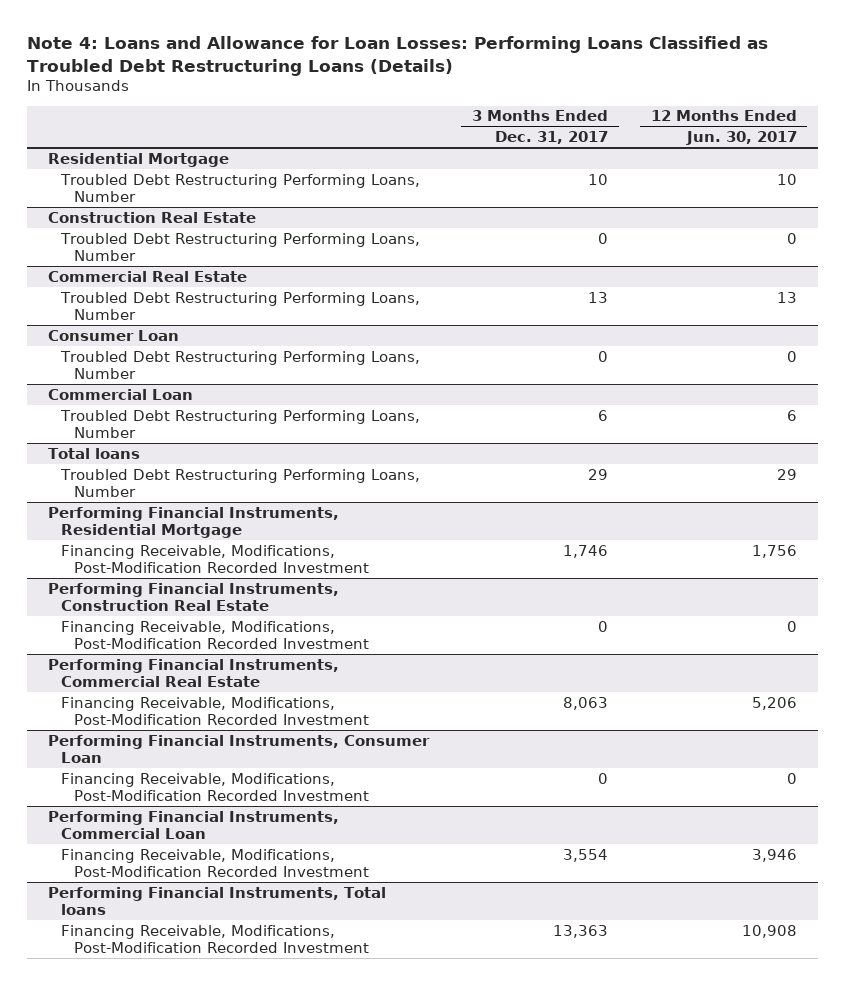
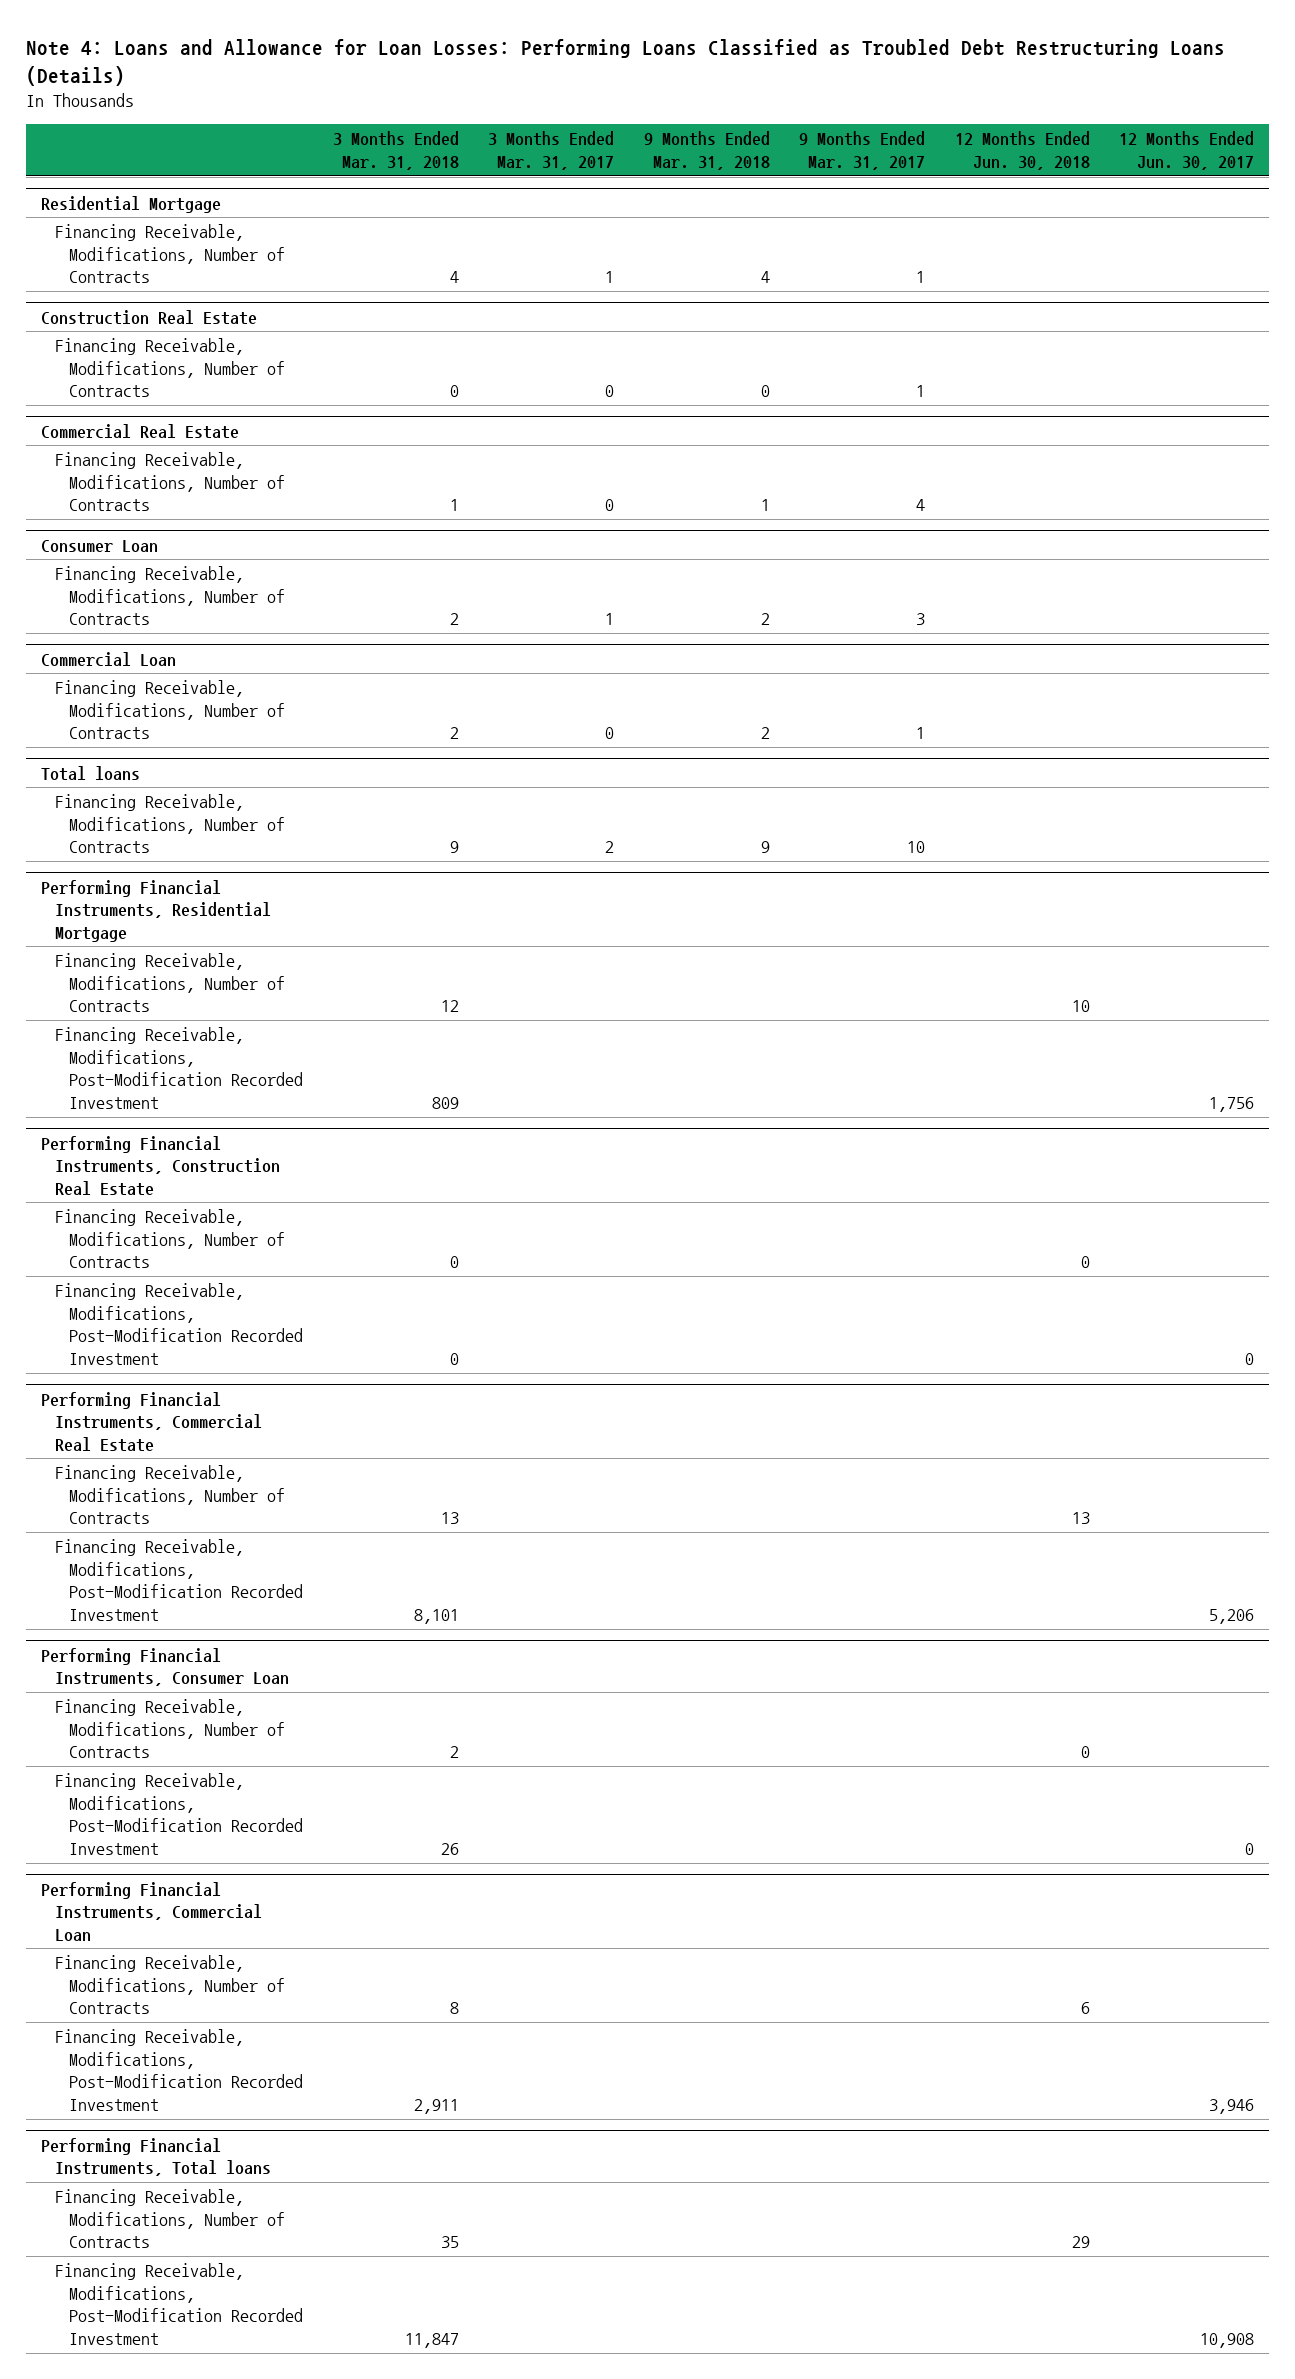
- | 3 Months Ended Dec. 31, 2017 | 12 Months Ended Jun. 30, 2017
+ | 3 Months Ended Mar. 31, 2018 | 3 Months Ended Mar. 31, 2017 | 9 Months Ended Mar. 31, 2018 | 9 Months Ended Mar. 31, 2017 | 12 Months Ended Jun. 30, 2018 | 12 Months Ended Jun. 30, 2017
@ Residential Mortgage
- Troubled Debt Restructuring Performing Loans, Number | 10 | 10
+ Financing Receivable, Modifications, Number of Contracts | 4 | 1 | 4 | 1 | |
@ Construction Real Estate
- Troubled Debt Restructuring Performing Loans, Number | 0 | 0
+ Financing Receivable, Modifications, Number of Contracts | 0 | 0 | 0 | 1 | |
@ Commercial Real Estate
- Troubled Debt Restructuring Performing Loans, Number | 13 | 13
+ Financing Receivable, Modifications, Number of Contracts | 1 | 0 | 1 | 4 | |
@ Consumer Loan
- Troubled Debt Restructuring Performing Loans, Number | 0 | 0
+ Financing Receivable, Modifications, Number of Contracts | 2 | 1 | 2 | 3 | |
@ Commercial Loan
- Troubled Debt Restructuring Performing Loans, Number | 6 | 6
+ Financing Receivable, Modifications, Number of Contracts | 2 | 0 | 2 | 1 | |
@ Total loans
- Troubled Debt Restructuring Performing Loans, Number | 29 | 29
+ Financing Receivable, Modifications, Number of Contracts | 9 | 2 | 9 | 10 | |
@ Performing Financial Instruments, Residential Mortgage
+ Financing Receivable, Modifications, Number of Contracts | 12 | | | | 10 |
@ Performing Financial Instruments, Construction Real Estate
+ Financing Receivable, Modifications, Number of Contracts | 0 | | | | 0 |
@ Performing Financial Instruments, Commercial Real Estate
+ Financing Receivable, Modifications, Number of Contracts | 13 | | | | 13 |
@ Performing Financial Instruments, Consumer Loan
+ Financing Receivable, Modifications, Number of Contracts | 2 | | | | 0 |
@ Performing Financial Instruments, Commercial Loan
+ Financing Receivable, Modifications, Number of Contracts | 8 | | | | 6 |
@ Performing Financial Instruments, Total loans
+ Financing Receivable, Modifications, Number of Contracts | 35 | | | | 29 |

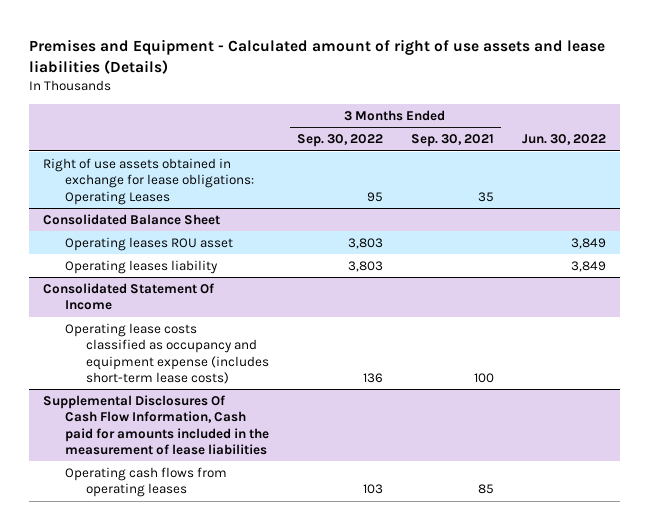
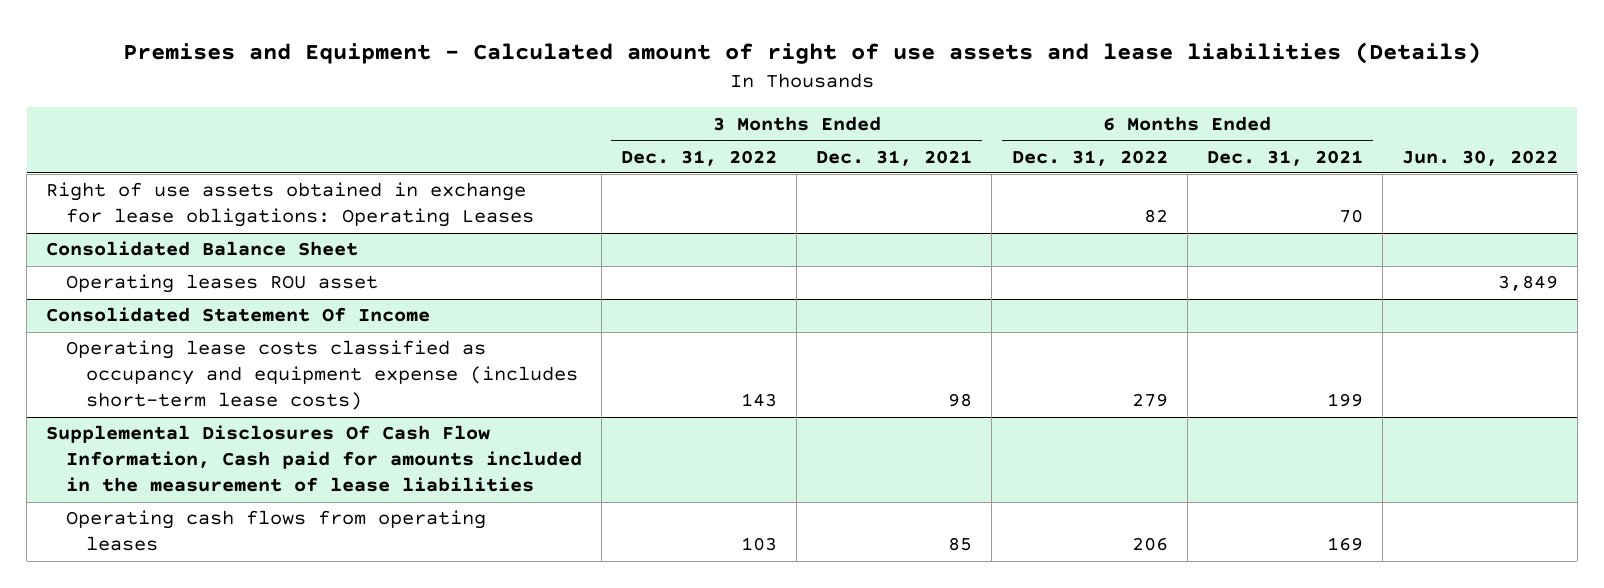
- | 3 Months Ended Sep. 30, 2022 | 3 Months Ended Sep. 30, 2021 | Jun. 30, 2022
+ | 3 Months Ended Dec. 31, 2022 | 3 Months Ended Dec. 31, 2021 | 6 Months Ended Dec. 31, 2022 | 6 Months Ended Dec. 31, 2021 | Jun. 30, 2022
@ Consolidated Balance Sheet
- Operating leases liability | 3,803 | | 3,849

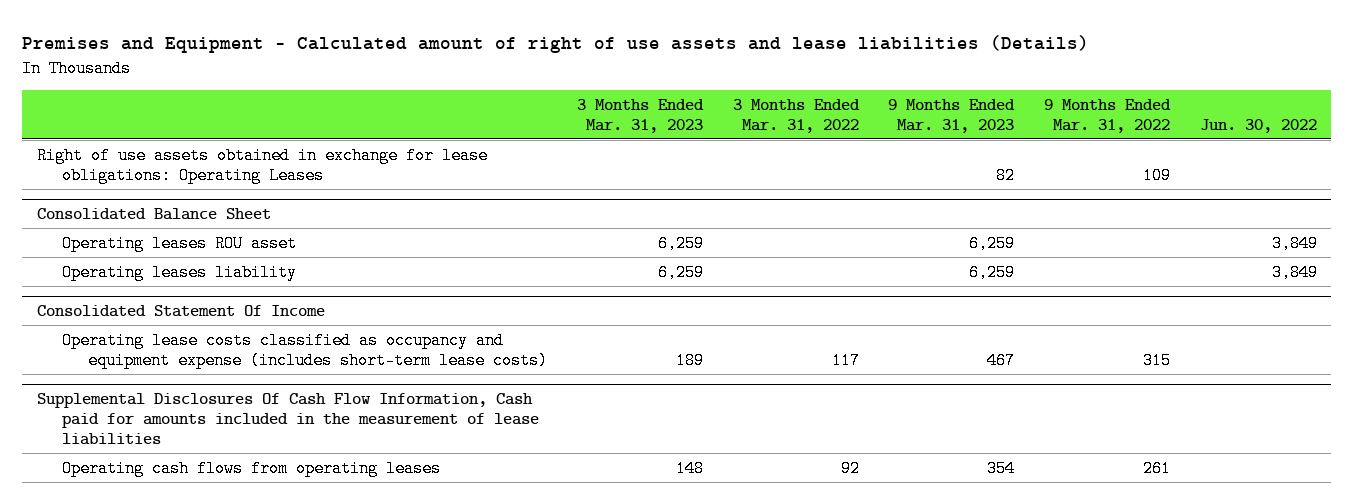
- | 3 Months Ended Dec. 31, 2022 | 3 Months Ended Dec. 31, 2021 | 6 Months Ended Dec. 31, 2022 | 6 Months Ended Dec. 31, 2021 | Jun. 30, 2022
+ | 3 Months Ended Mar. 31, 2023 | 3 Months Ended Mar. 31, 2022 | 9 Months Ended Mar. 31, 2023 | 9 Months Ended Mar. 31, 2022 | Jun. 30, 2022
@ Consolidated Balance Sheet
+ Operating leases liability | 6,259 | | 6,259 | | 3,849

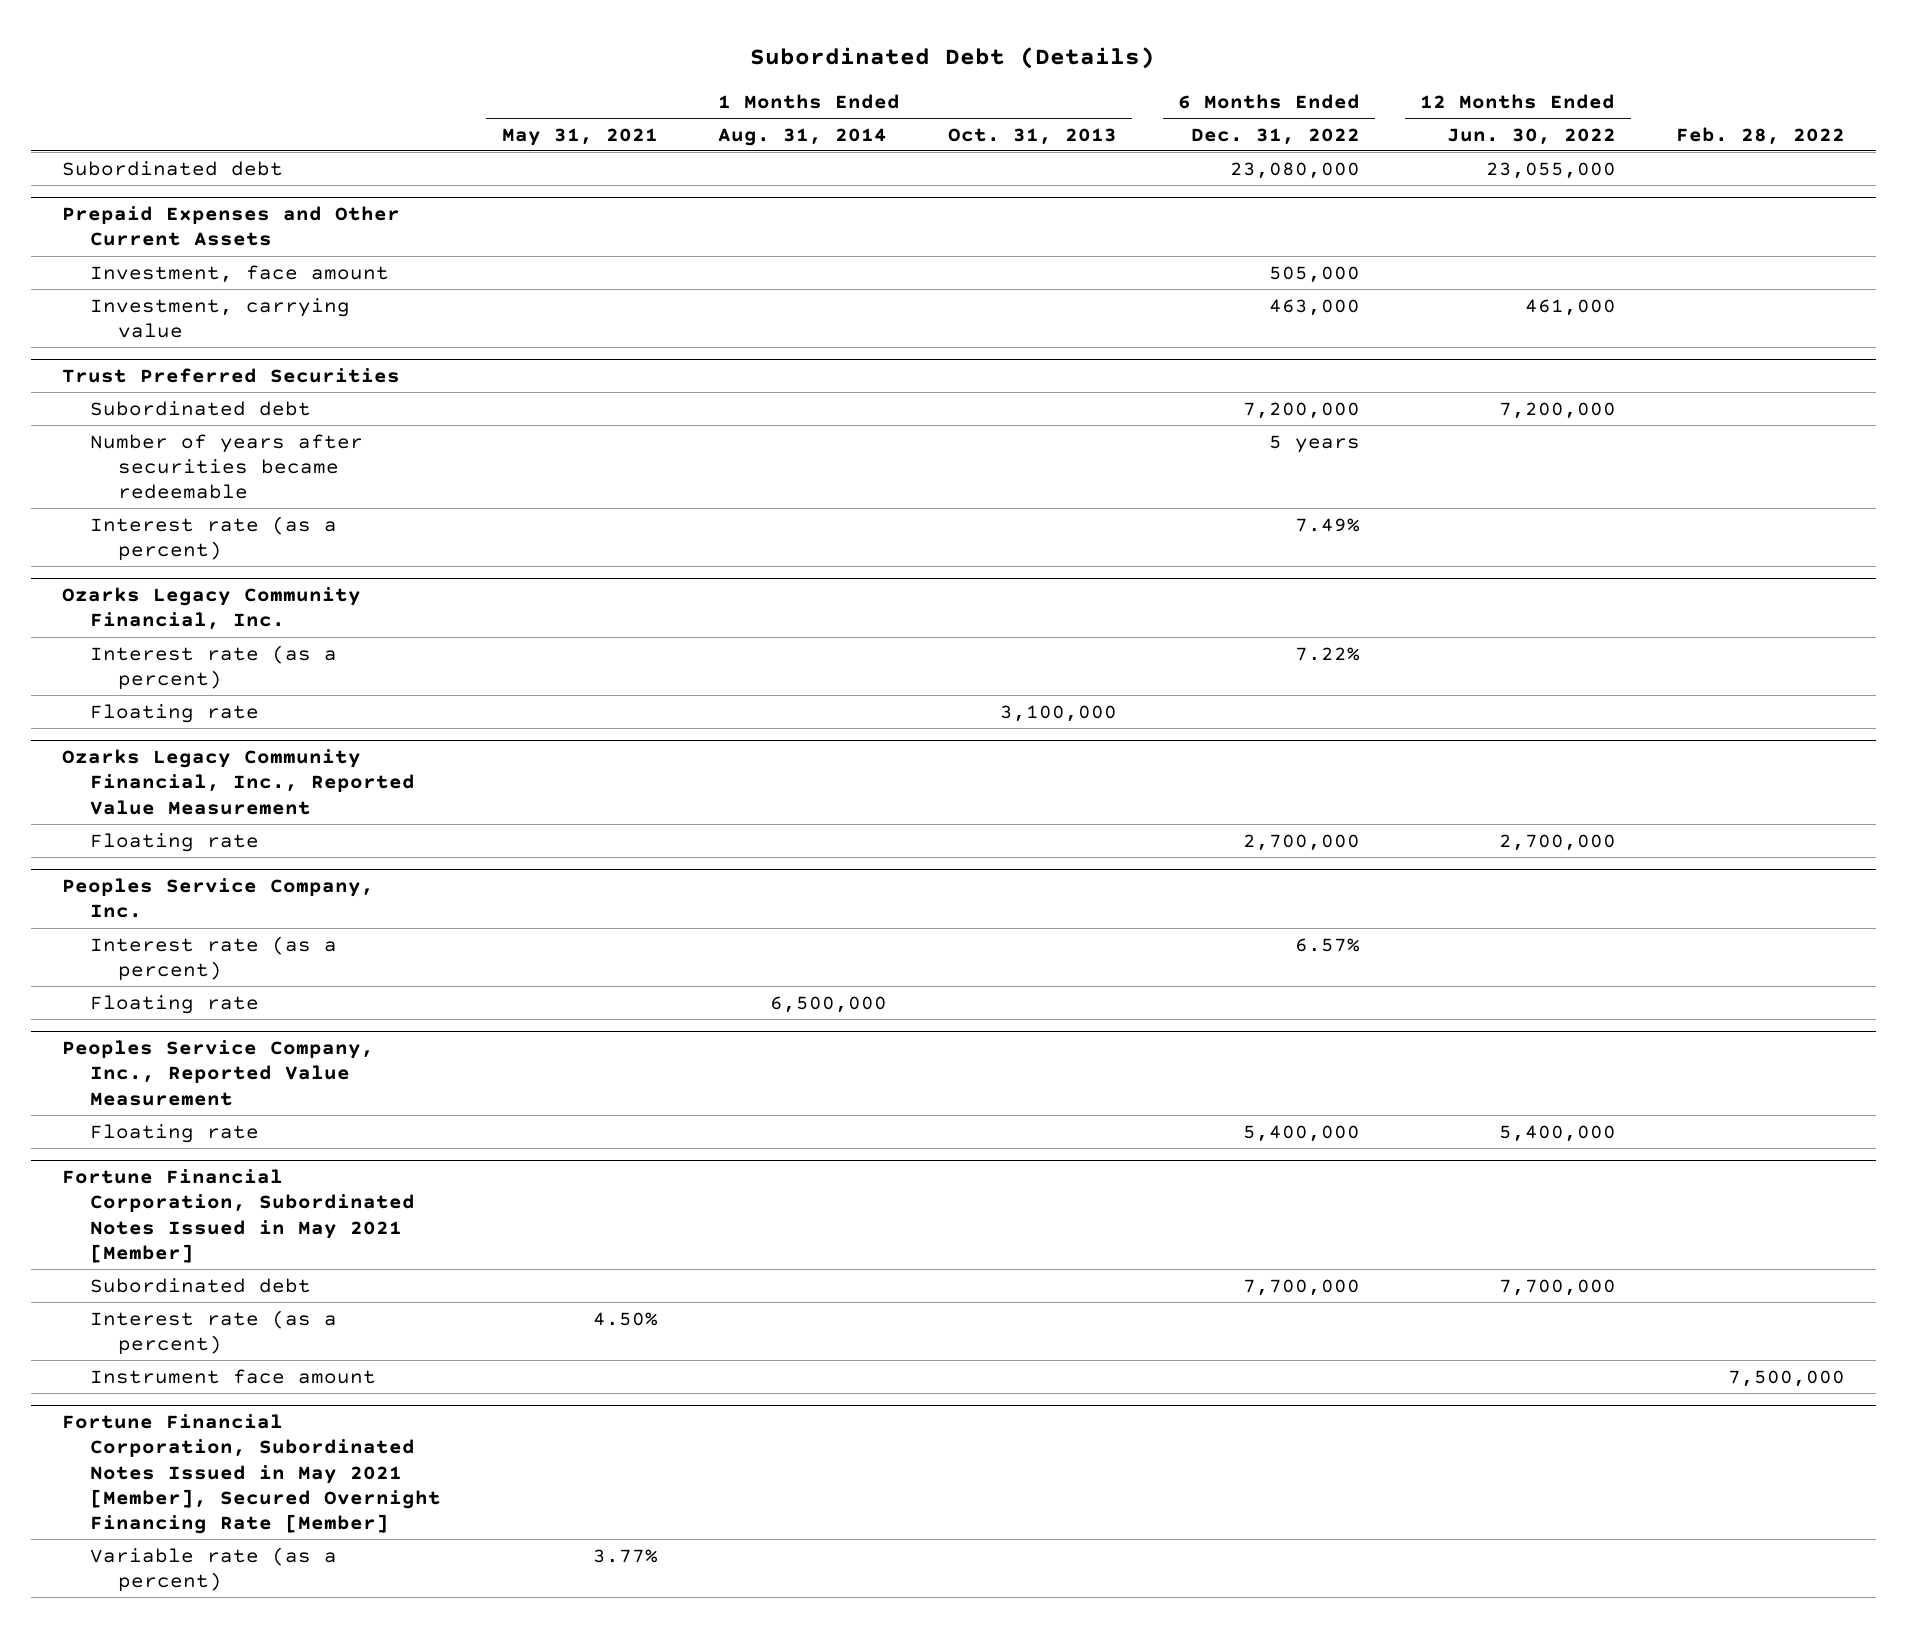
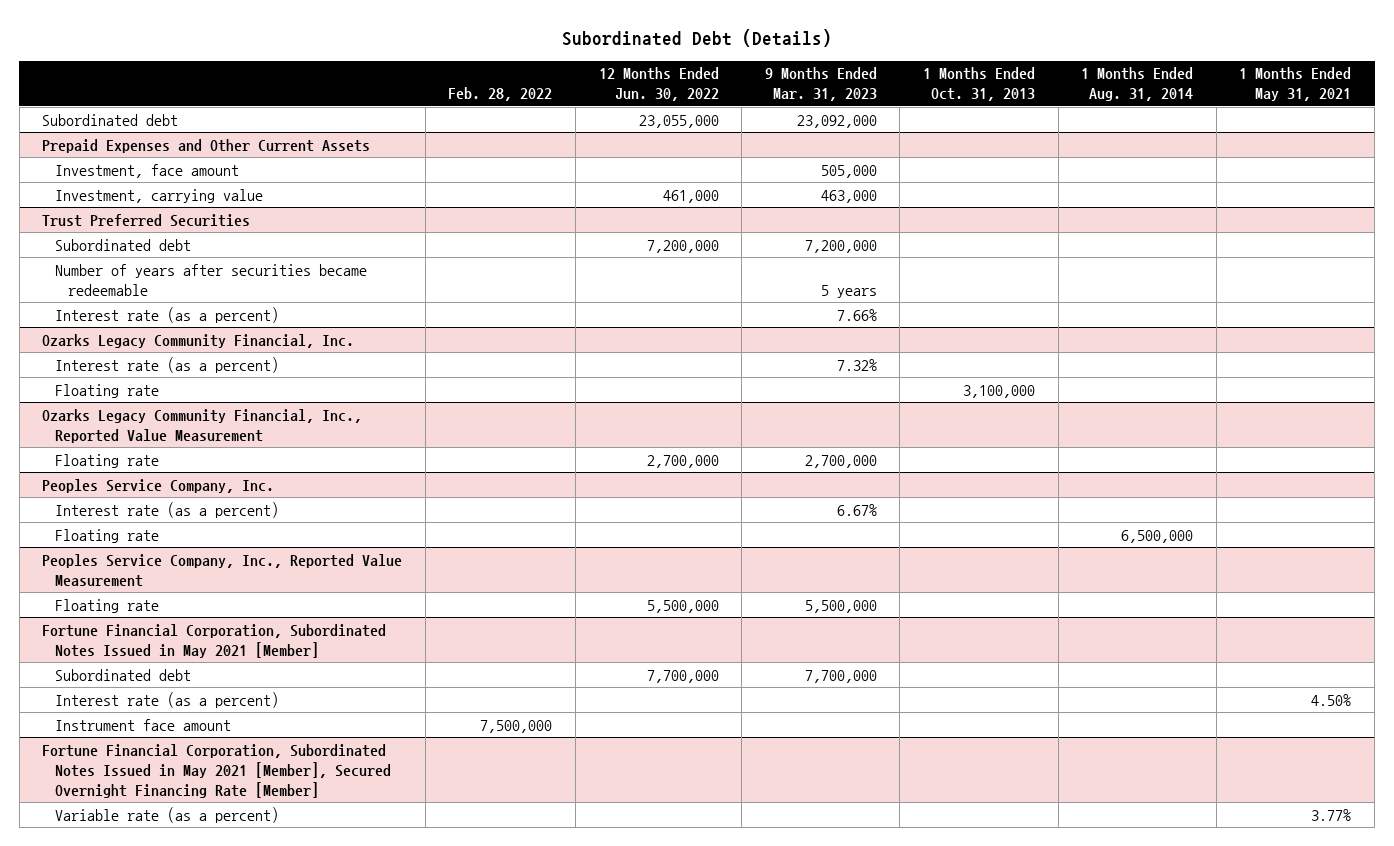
- | 1 Months Ended May 31, 2021 | 1 Months Ended Aug. 31, 2014 | 1 Months Ended Oct. 31, 2013 | 6 Months Ended Dec. 31, 2022 | 12 Months Ended Jun. 30, 2022 | Feb. 28, 2022
+ | Feb. 28, 2022 | 12 Months Ended Jun. 30, 2022 | 9 Months Ended Mar. 31, 2023 | 1 Months Ended Oct. 31, 2013 | 1 Months Ended Aug. 31, 2014 | 1 Months Ended May 31, 2021
@ Peoples Service Company, Inc., Reported Value Measurement
- Floating rate | | | | 5,400,000 | 5,400,000 |
+ Floating rate | | 5,500,000 | 5,500,000 | | |

